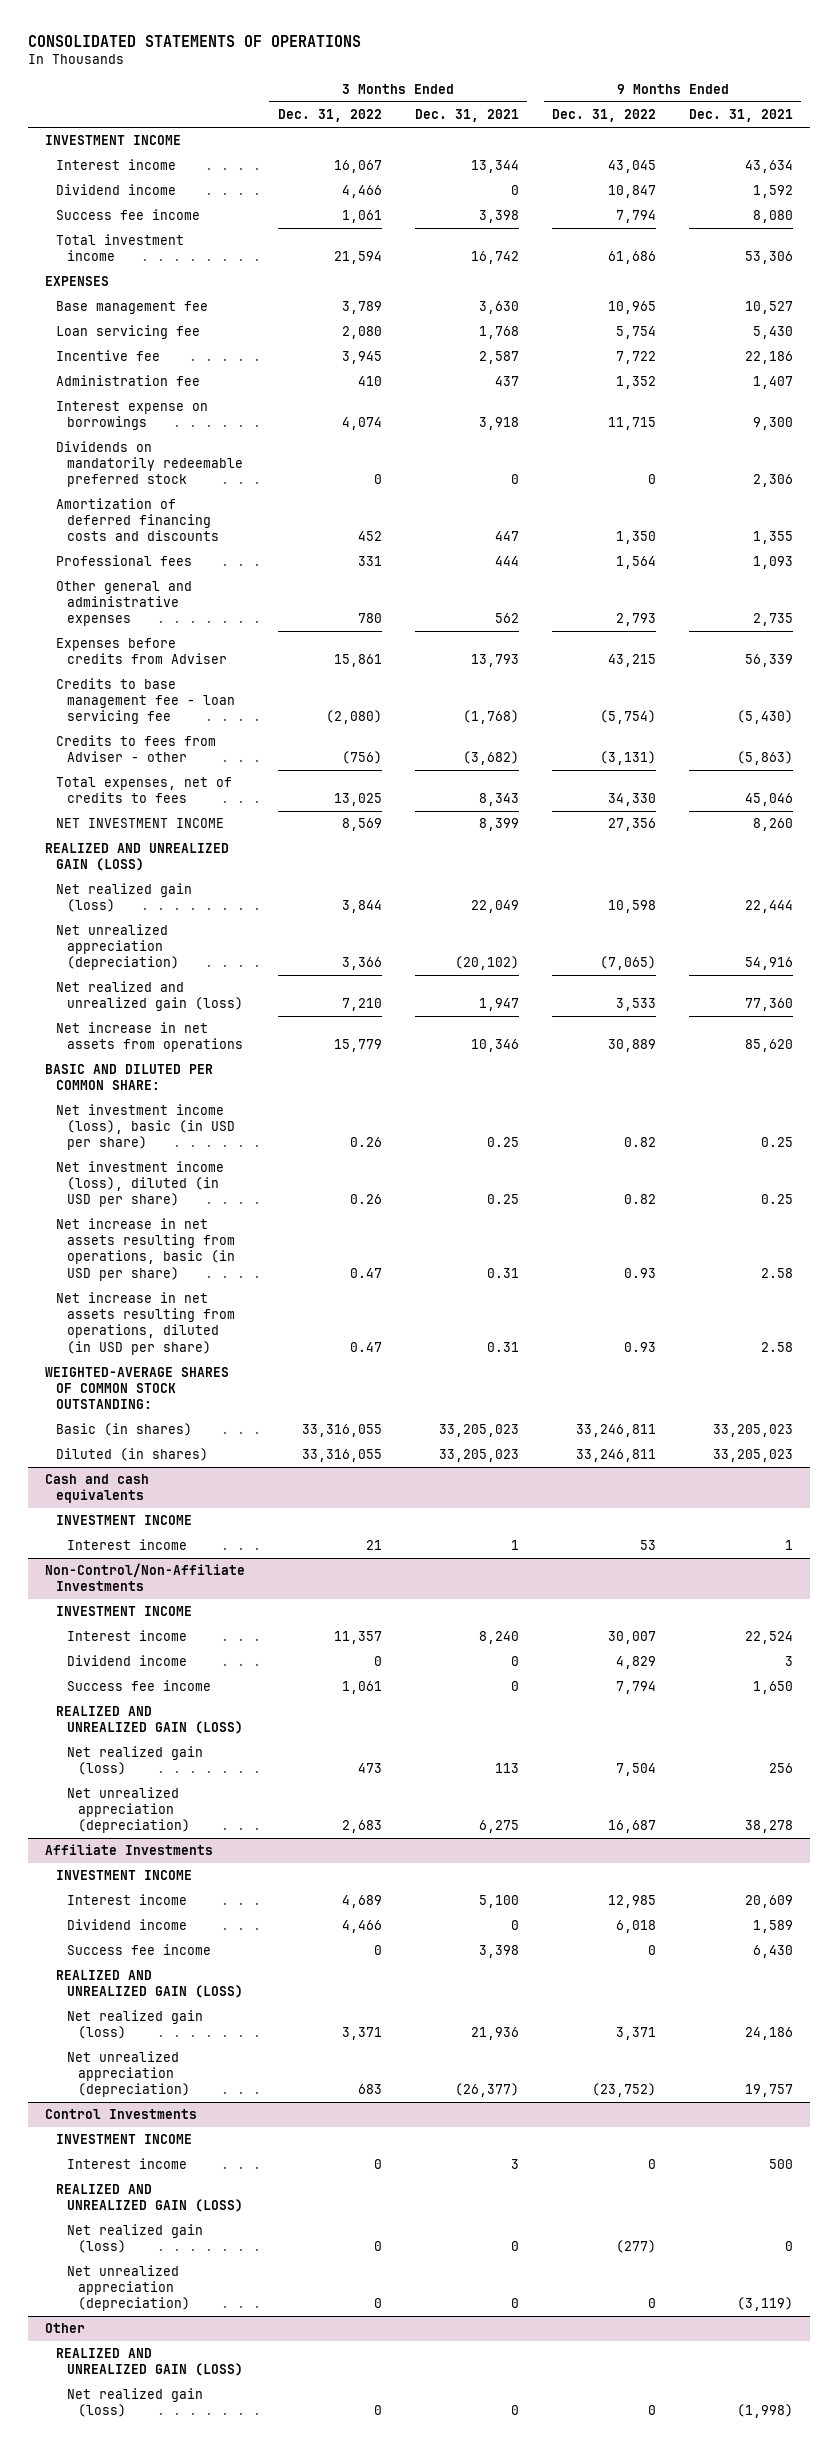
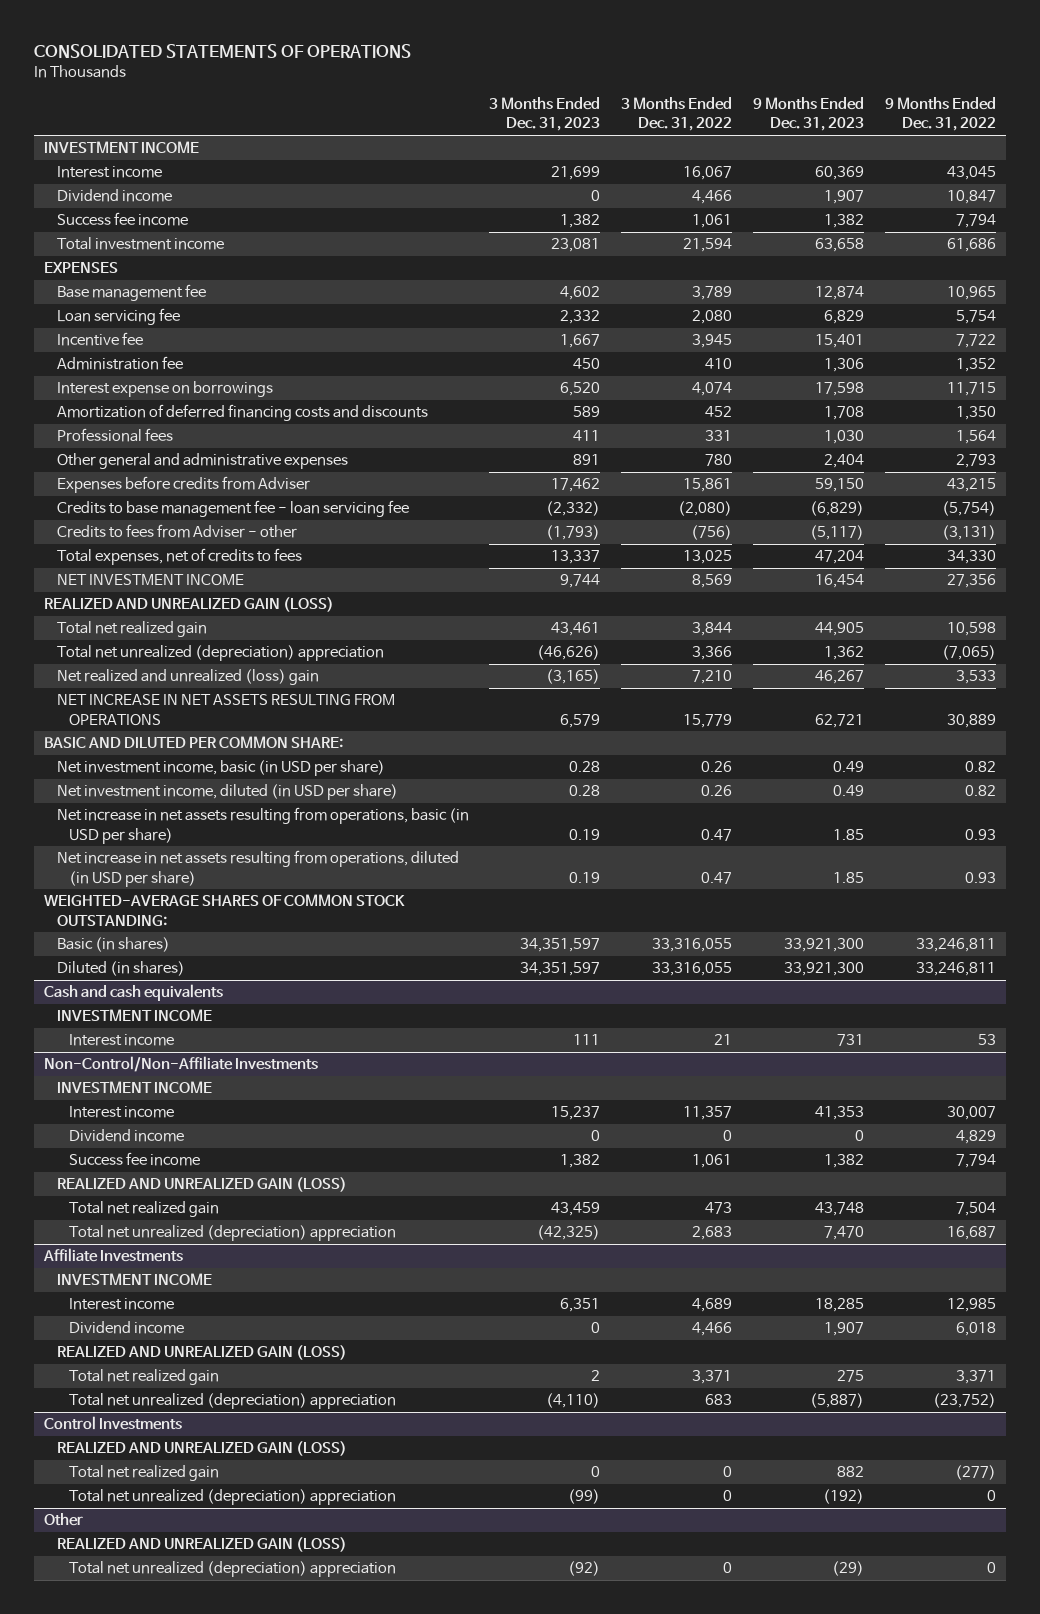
- | 3 Months Ended Dec. 31, 2022 | 3 Months Ended Dec. 31, 2021 | 9 Months Ended Dec. 31, 2022 | 9 Months Ended Dec. 31, 2021
+ | 3 Months Ended Dec. 31, 2023 | 3 Months Ended Dec. 31, 2022 | 9 Months Ended Dec. 31, 2023 | 9 Months Ended Dec. 31, 2022
- Dividends on mandatorily redeemable preferred stock | 0 | 0 | 0 | 2,306
- Net realized gain (loss) | 3,844 | 22,049 | 10,598 | 22,444
- Net unrealized appreciation (depreciation) | 3,366 | (20,102) | (7,065) | 54,916
- Net realized and unrealized gain (loss) | 7,210 | 1,947 | 3,533 | 77,360
- Net increase in net assets from operations | 15,779 | 10,346 | 30,889 | 85,620
+ Total net realized gain | 43,461 | 3,844 | 44,905 | 10,598
+ Total net unrealized (depreciation) appreciation | (46,626) | 3,366 | 1,362 | (7,065)
+ Net realized and unrealized (loss) gain | (3,165) | 7,210 | 46,267 | 3,533
+ NET INCREASE IN NET ASSETS RESULTING FROM OPERATIONS | 6,579 | 15,779 | 62,721 | 30,889
- Net investment income (loss), basic (in USD per share) | 0.26 | 0.25 | 0.82 | 0.25
- Net investment income (loss), diluted (in USD per share) | 0.26 | 0.25 | 0.82 | 0.25
+ Net investment income, basic (in USD per share) | 0.28 | 0.26 | 0.49 | 0.82
+ Net investment income, diluted (in USD per share) | 0.28 | 0.26 | 0.49 | 0.82
@ Non-Control/Non-Affiliate Investments
- Net realized gain (loss) | 473 | 113 | 7,504 | 256
- Net unrealized appreciation (depreciation) | 2,683 | 6,275 | 16,687 | 38,278
+ Total net realized gain | 43,459 | 473 | 43,748 | 7,504
+ Total net unrealized (depreciation) appreciation | (42,325) | 2,683 | 7,470 | 16,687
@ Affiliate Investments
- Success fee income | 0 | 3,398 | 0 | 6,430
- Net realized gain (loss) | 3,371 | 21,936 | 3,371 | 24,186
- Net unrealized appreciation (depreciation) | 683 | (26,377) | (23,752) | 19,757
+ Total net realized gain | 2 | 3,371 | 275 | 3,371
+ Total net unrealized (depreciation) appreciation | (4,110) | 683 | (5,887) | (23,752)
@ Control Investments
- INVESTMENT INCOME
- Interest income | 0 | 3 | 0 | 500
- Net realized gain (loss) | 0 | 0 | (277) | 0
- Net unrealized appreciation (depreciation) | 0 | 0 | 0 | (3,119)
+ Total net realized gain | 0 | 0 | 882 | (277)
+ Total net unrealized (depreciation) appreciation | (99) | 0 | (192) | 0
@ Other
- Net realized gain (loss) | 0 | 0 | 0 | (1,998)
+ Total net unrealized (depreciation) appreciation | (92) | 0 | (29) | 0

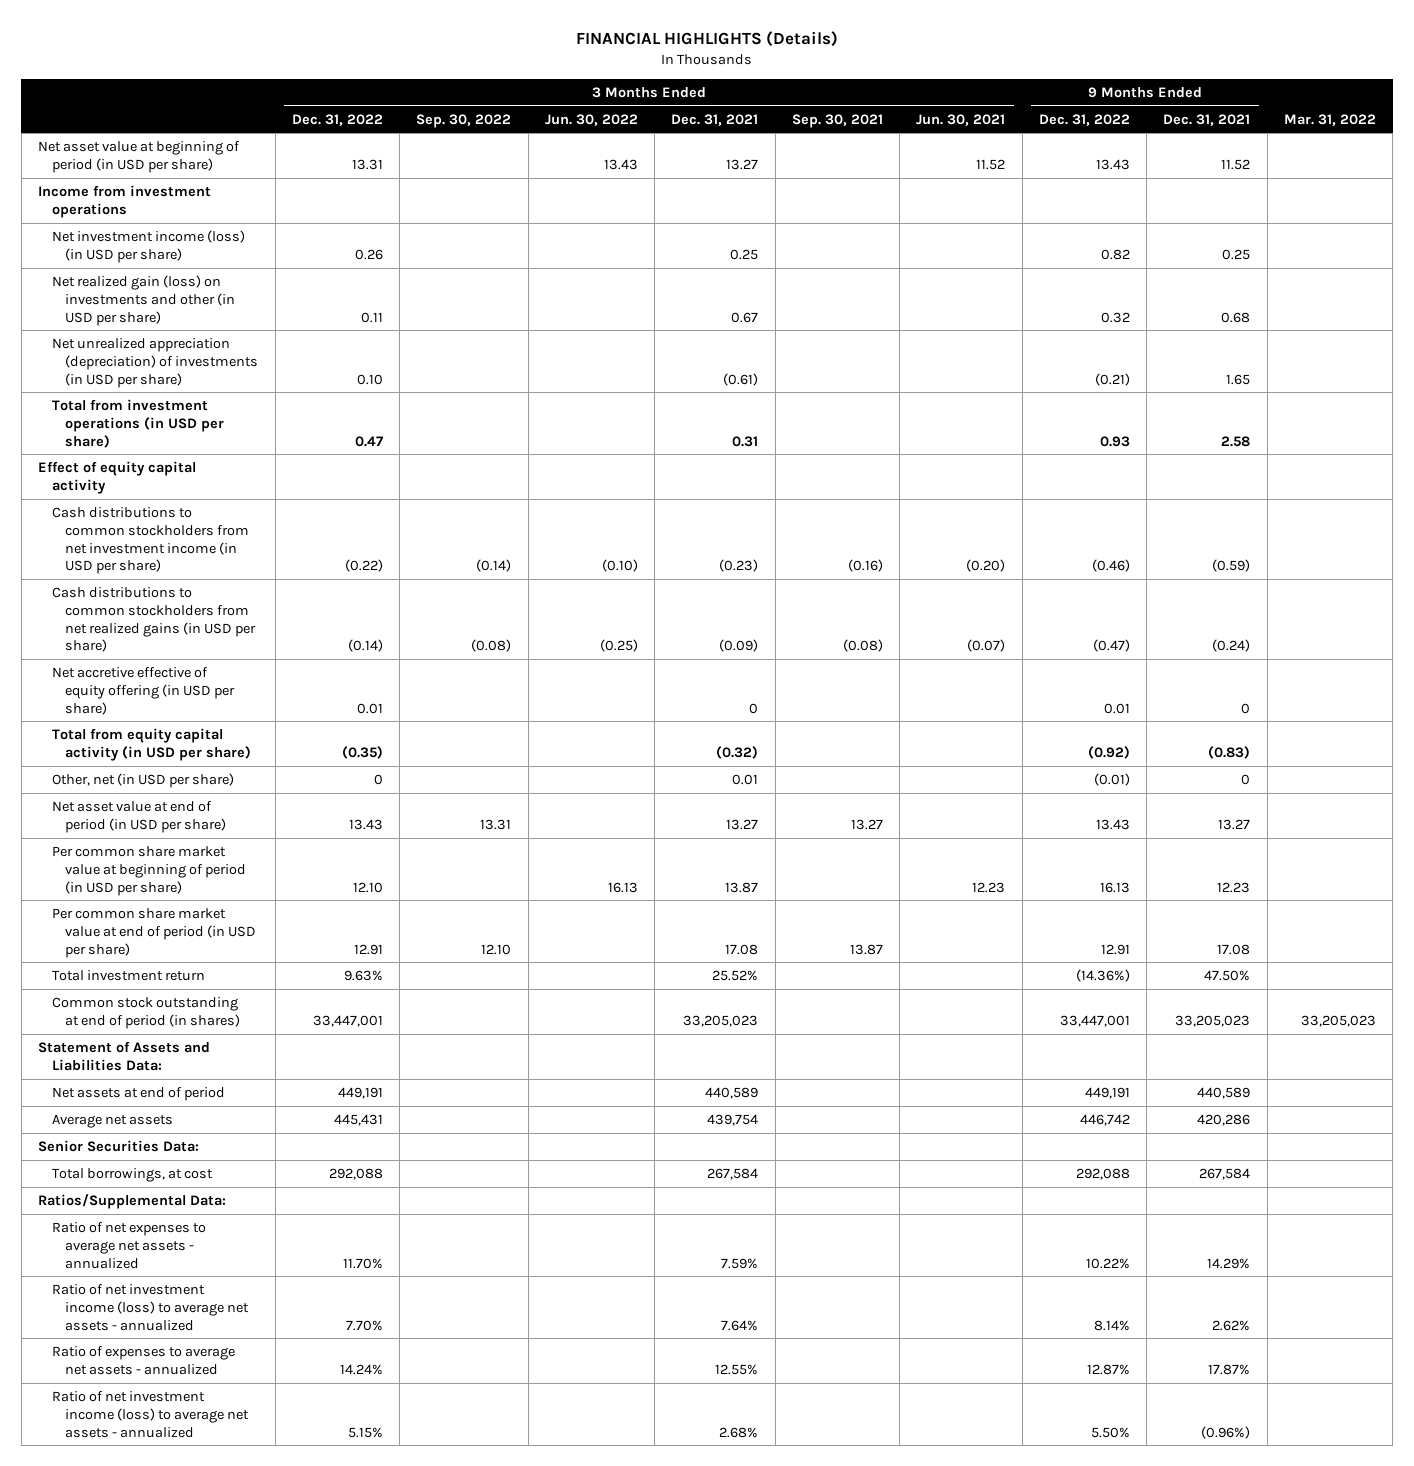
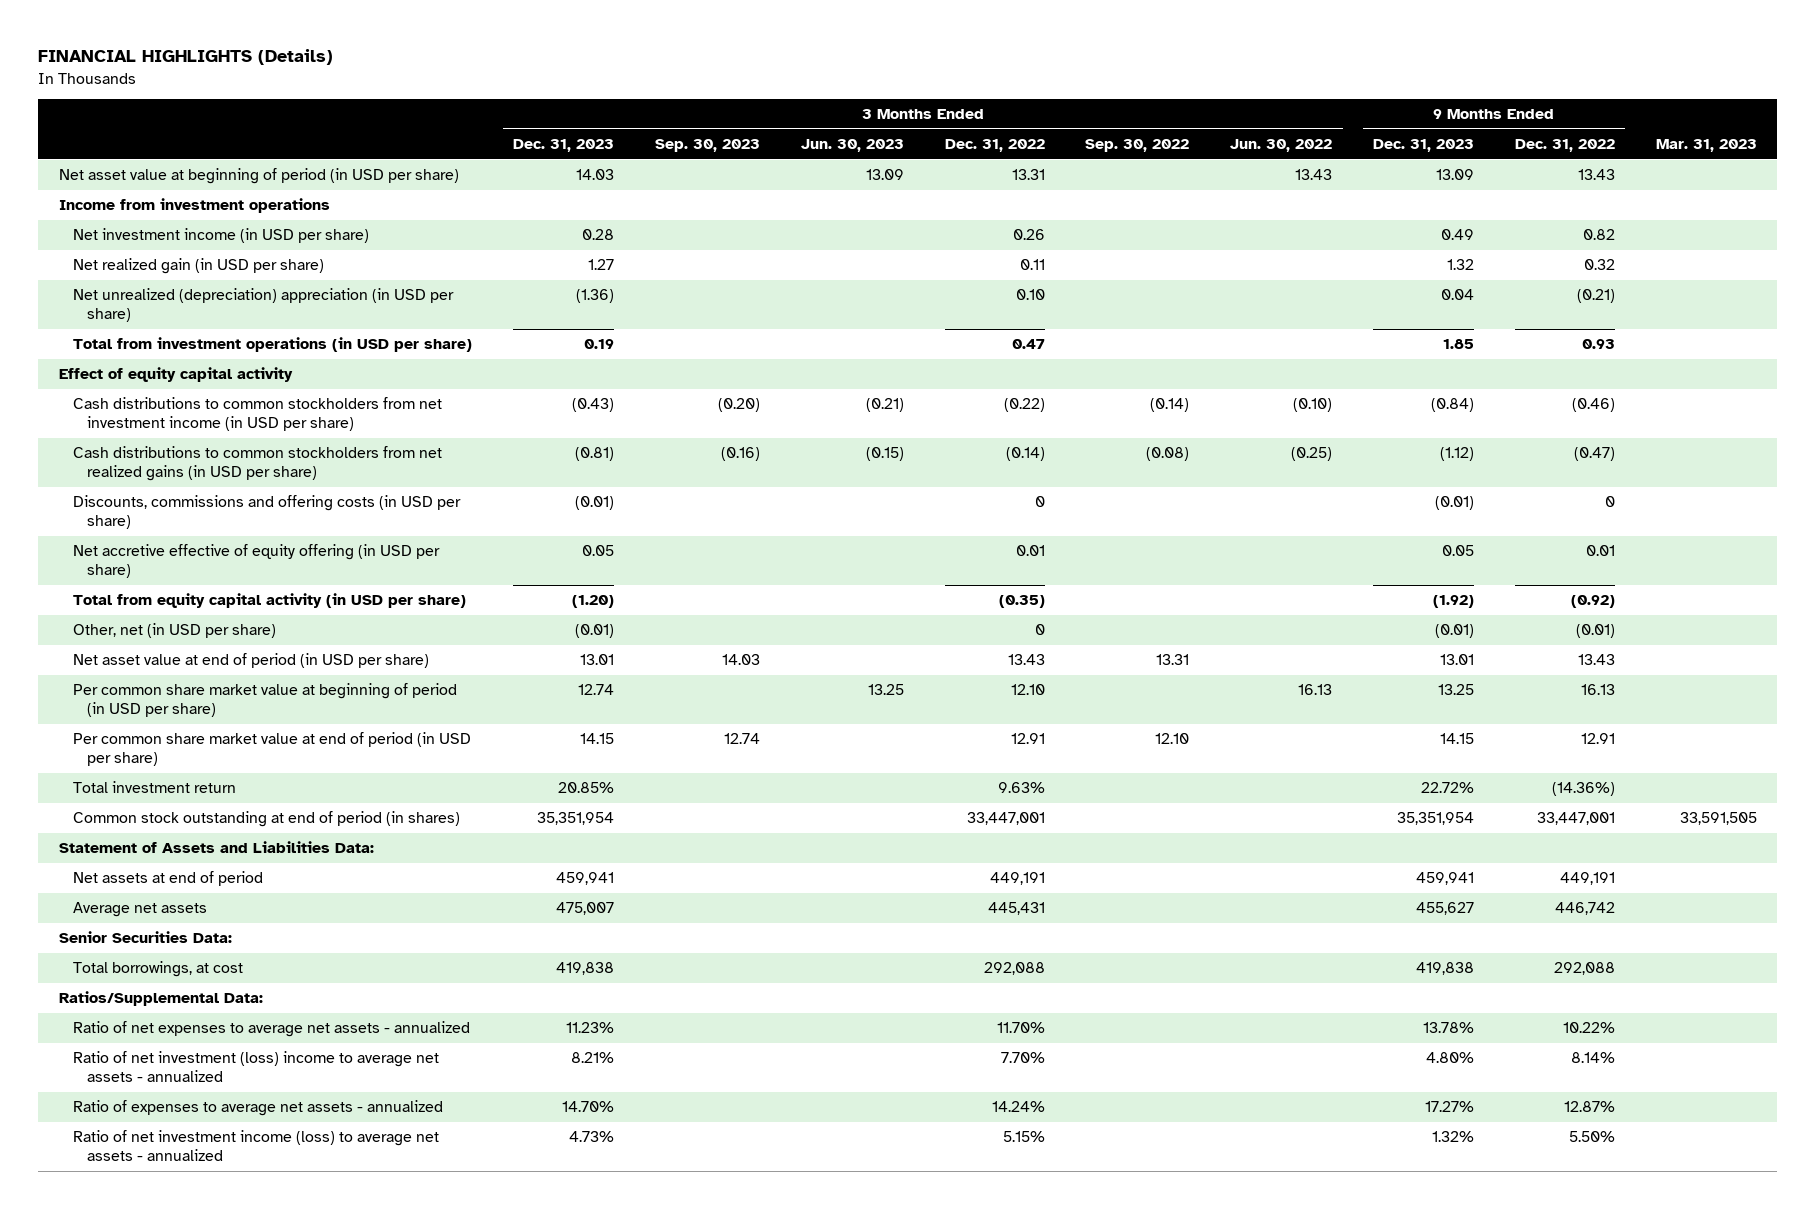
- | 3 Months Ended Dec. 31, 2022 | 3 Months Ended Sep. 30, 2022 | 3 Months Ended Jun. 30, 2022 | 3 Months Ended Dec. 31, 2021 | 3 Months Ended Sep. 30, 2021 | 3 Months Ended Jun. 30, 2021 | 9 Months Ended Dec. 31, 2022 | 9 Months Ended Dec. 31, 2021 | Mar. 31, 2022
+ | 3 Months Ended Dec. 31, 2023 | 3 Months Ended Sep. 30, 2023 | 3 Months Ended Jun. 30, 2023 | 3 Months Ended Dec. 31, 2022 | 3 Months Ended Sep. 30, 2022 | 3 Months Ended Jun. 30, 2022 | 9 Months Ended Dec. 31, 2023 | 9 Months Ended Dec. 31, 2022 | Mar. 31, 2023
- Net investment income (loss) (in USD per share) | 0.26 | | | 0.25 | | | 0.82 | 0.25 |
- Net realized gain (loss) on investments and other (in USD per share) | 0.11 | | | 0.67 | | | 0.32 | 0.68 |
- Net unrealized appreciation (depreciation) of investments (in USD per share) | 0.10 | | | (0.61) | | | (0.21) | 1.65 |
+ Net investment income (in USD per share) | 0.28 | | | 0.26 | | | 0.49 | 0.82 |
+ Net realized gain (in USD per share) | 1.27 | | | 0.11 | | | 1.32 | 0.32 |
+ Net unrealized (depreciation) appreciation (in USD per share) | (1.36) | | | 0.10 | | | 0.04 | (0.21) |
+ Discounts, commissions and offering costs (in USD per share) | (0.01) | | | 0 | | | (0.01) | 0 |
- Ratio of net investment income (loss) to average net assets - annualized | 7.70% | | | 7.64% | | | 8.14% | 2.62% |
+ Ratio of net investment (loss) income to average net assets - annualized | 8.21% | | | 7.70% | | | 4.80% | 8.14% |

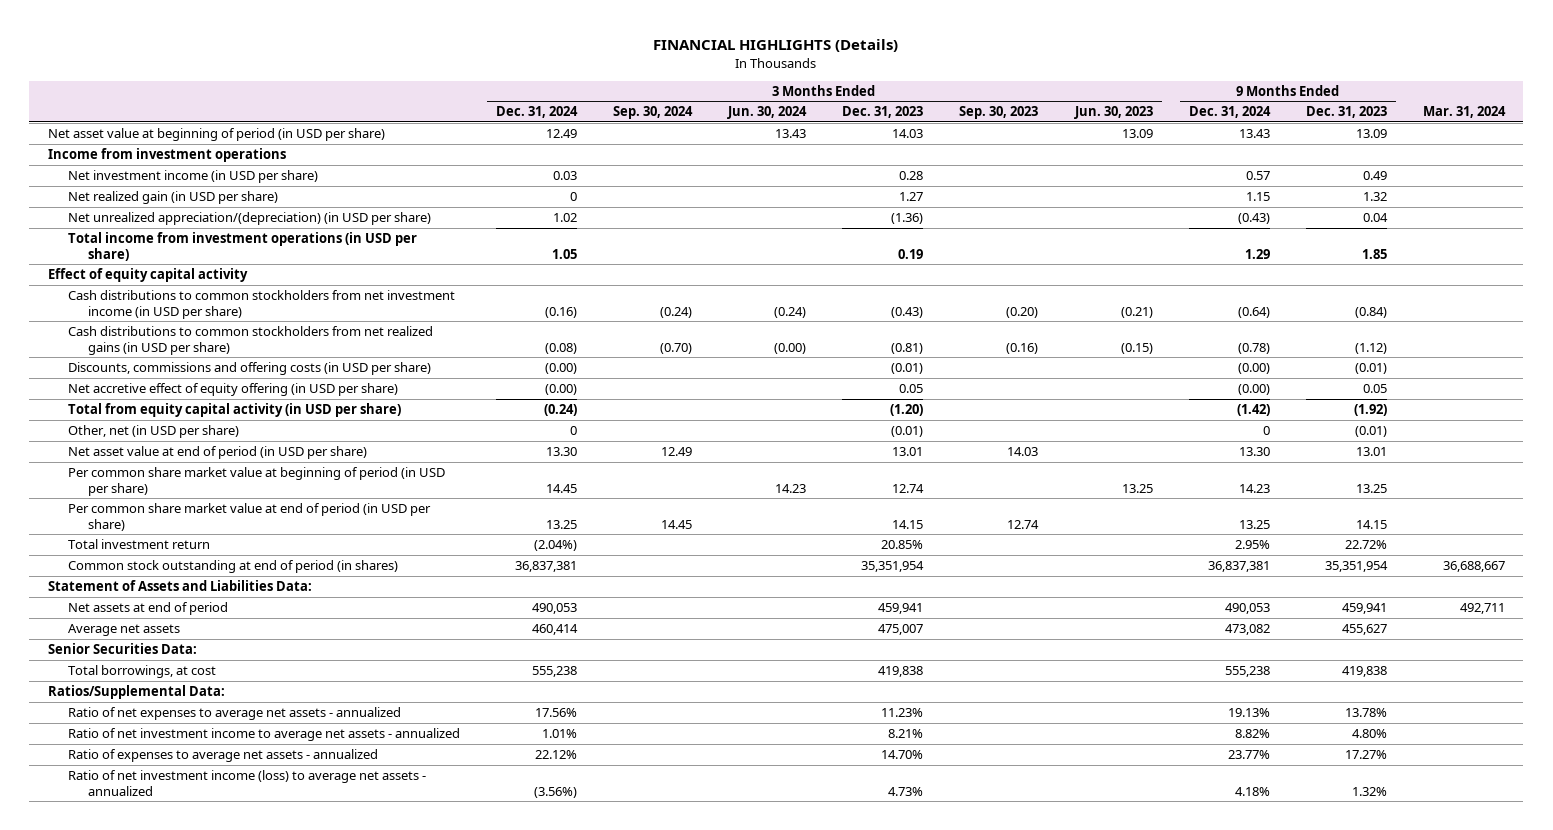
- | 3 Months Ended Dec. 31, 2023 | 3 Months Ended Sep. 30, 2023 | 3 Months Ended Jun. 30, 2023 | 3 Months Ended Dec. 31, 2022 | 3 Months Ended Sep. 30, 2022 | 3 Months Ended Jun. 30, 2022 | 9 Months Ended Dec. 31, 2023 | 9 Months Ended Dec. 31, 2022 | Mar. 31, 2023
+ | 3 Months Ended Dec. 31, 2024 | 3 Months Ended Sep. 30, 2024 | 3 Months Ended Jun. 30, 2024 | 3 Months Ended Dec. 31, 2023 | 3 Months Ended Sep. 30, 2023 | 3 Months Ended Jun. 30, 2023 | 9 Months Ended Dec. 31, 2024 | 9 Months Ended Dec. 31, 2023 | Mar. 31, 2024
- Net unrealized (depreciation) appreciation (in USD per share) | (1.36) | | | 0.10 | | | 0.04 | (0.21) |
- Total from investment operations (in USD per share) | 0.19 | | | 0.47 | | | 1.85 | 0.93 |
+ Net unrealized appreciation/(depreciation) (in USD per share) | 1.02 | | | (1.36) | | | (0.43) | 0.04 |
+ Total income from investment operations (in USD per share) | 1.05 | | | 0.19 | | | 1.29 | 1.85 |
- Net accretive effective of equity offering (in USD per share) | 0.05 | | | 0.01 | | | 0.05 | 0.01 |
+ Net accretive effect of equity offering (in USD per share) | (0.00) | | | 0.05 | | | (0.00) | 0.05 |
- Ratio of net investment (loss) income to average net assets - annualized | 8.21% | | | 7.70% | | | 4.80% | 8.14% |
+ Ratio of net investment income to average net assets - annualized | 1.01% | | | 8.21% | | | 8.82% | 4.80% |

